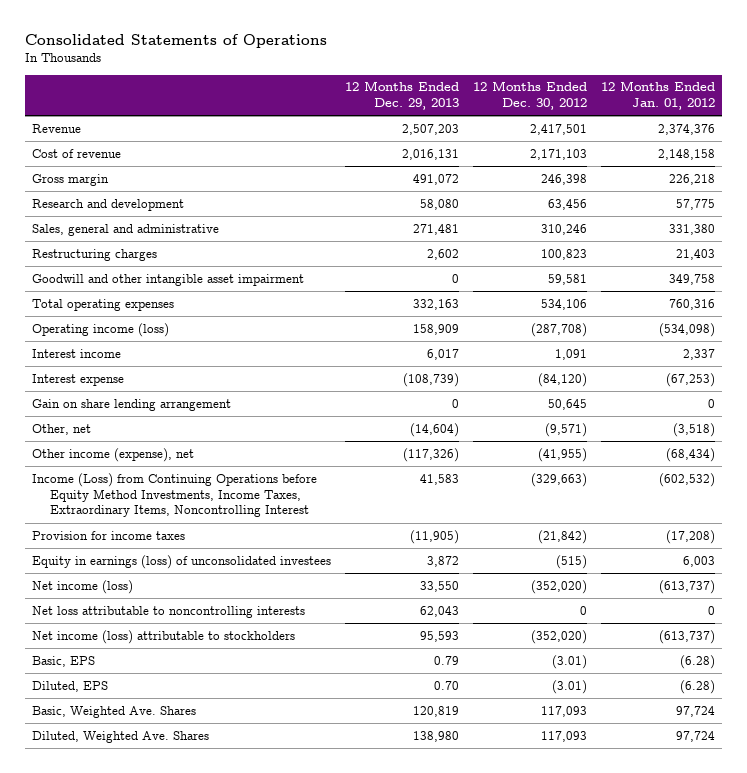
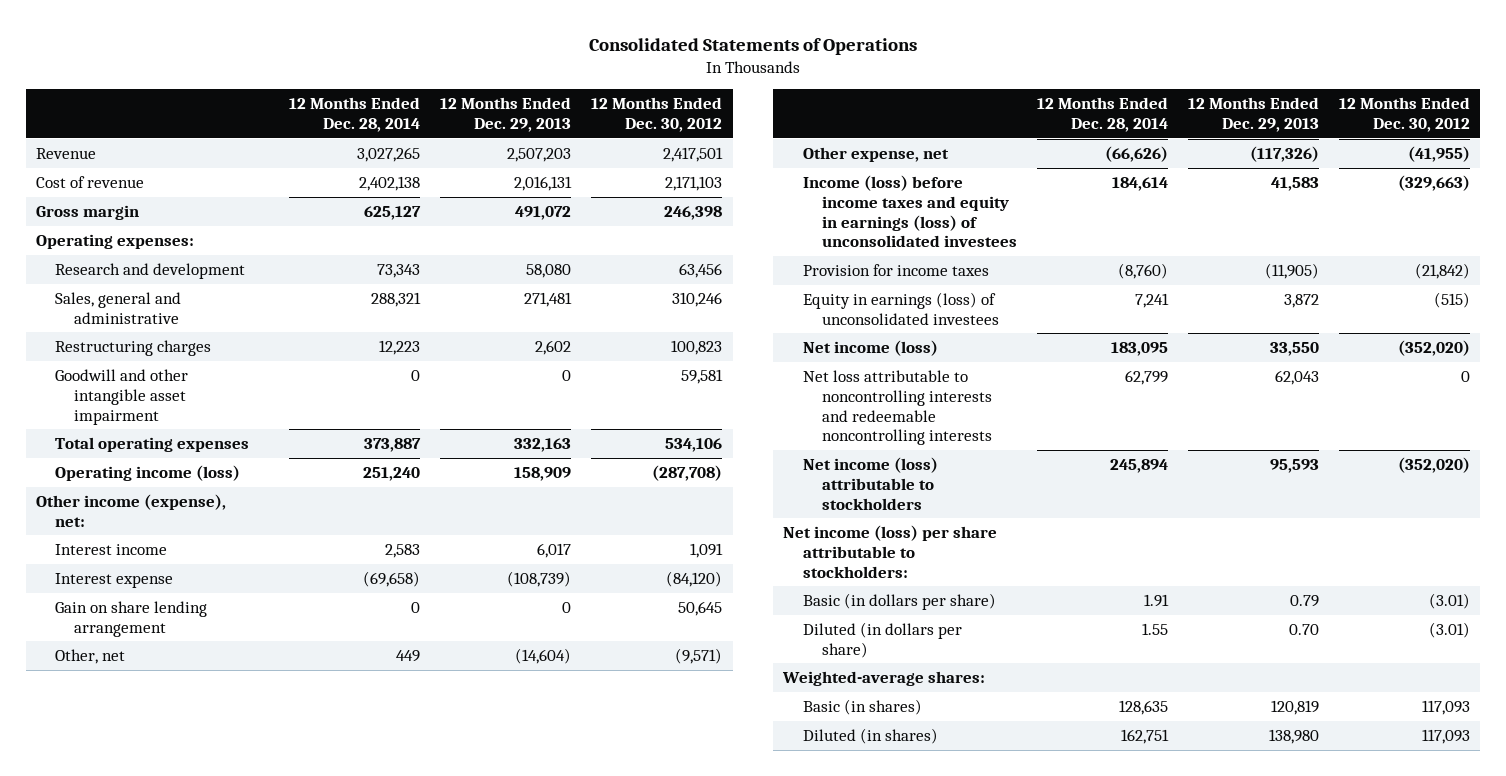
- | 12 Months Ended Dec. 29, 2013 | 12 Months Ended Dec. 30, 2012 | 12 Months Ended Jan. 01, 2012
+ | 12 Months Ended Dec. 28, 2014 | 12 Months Ended Dec. 29, 2013 | 12 Months Ended Dec. 30, 2012
+ Operating expenses:
+ Other income (expense), net:
- Other income (expense), net | (117,326) | (41,955) | (68,434)
- Income (Loss) from Continuing Operations before Equity Method Investments, Income Taxes, Extraordinary Items, Noncontrolling Interest | 41,583 | (329,663) | (602,532)
+ Other expense, net | (66,626) | (117,326) | (41,955)
+ Income (loss) before income taxes and equity in earnings (loss) of unconsolidated investees | 184,614 | 41,583 | (329,663)
- Net loss attributable to noncontrolling interests | 62,043 | 0 | 0
+ Net loss attributable to noncontrolling interests and redeemable noncontrolling interests | 62,799 | 62,043 | 0
- Basic, EPS | 0.79 | (3.01) | (6.28)
- Diluted, EPS | 0.70 | (3.01) | (6.28)
- Basic, Weighted Ave. Shares | 120,819 | 117,093 | 97,724
- Diluted, Weighted Ave. Shares | 138,980 | 117,093 | 97,724
+ Net income (loss) per share attributable to stockholders:
+ Basic (in dollars per share) | 1.91 | 0.79 | (3.01)
+ Diluted (in dollars per share) | 1.55 | 0.70 | (3.01)
+ Weighted-average shares:
+ Basic (in shares) | 128,635 | 120,819 | 117,093
+ Diluted (in shares) | 162,751 | 138,980 | 117,093

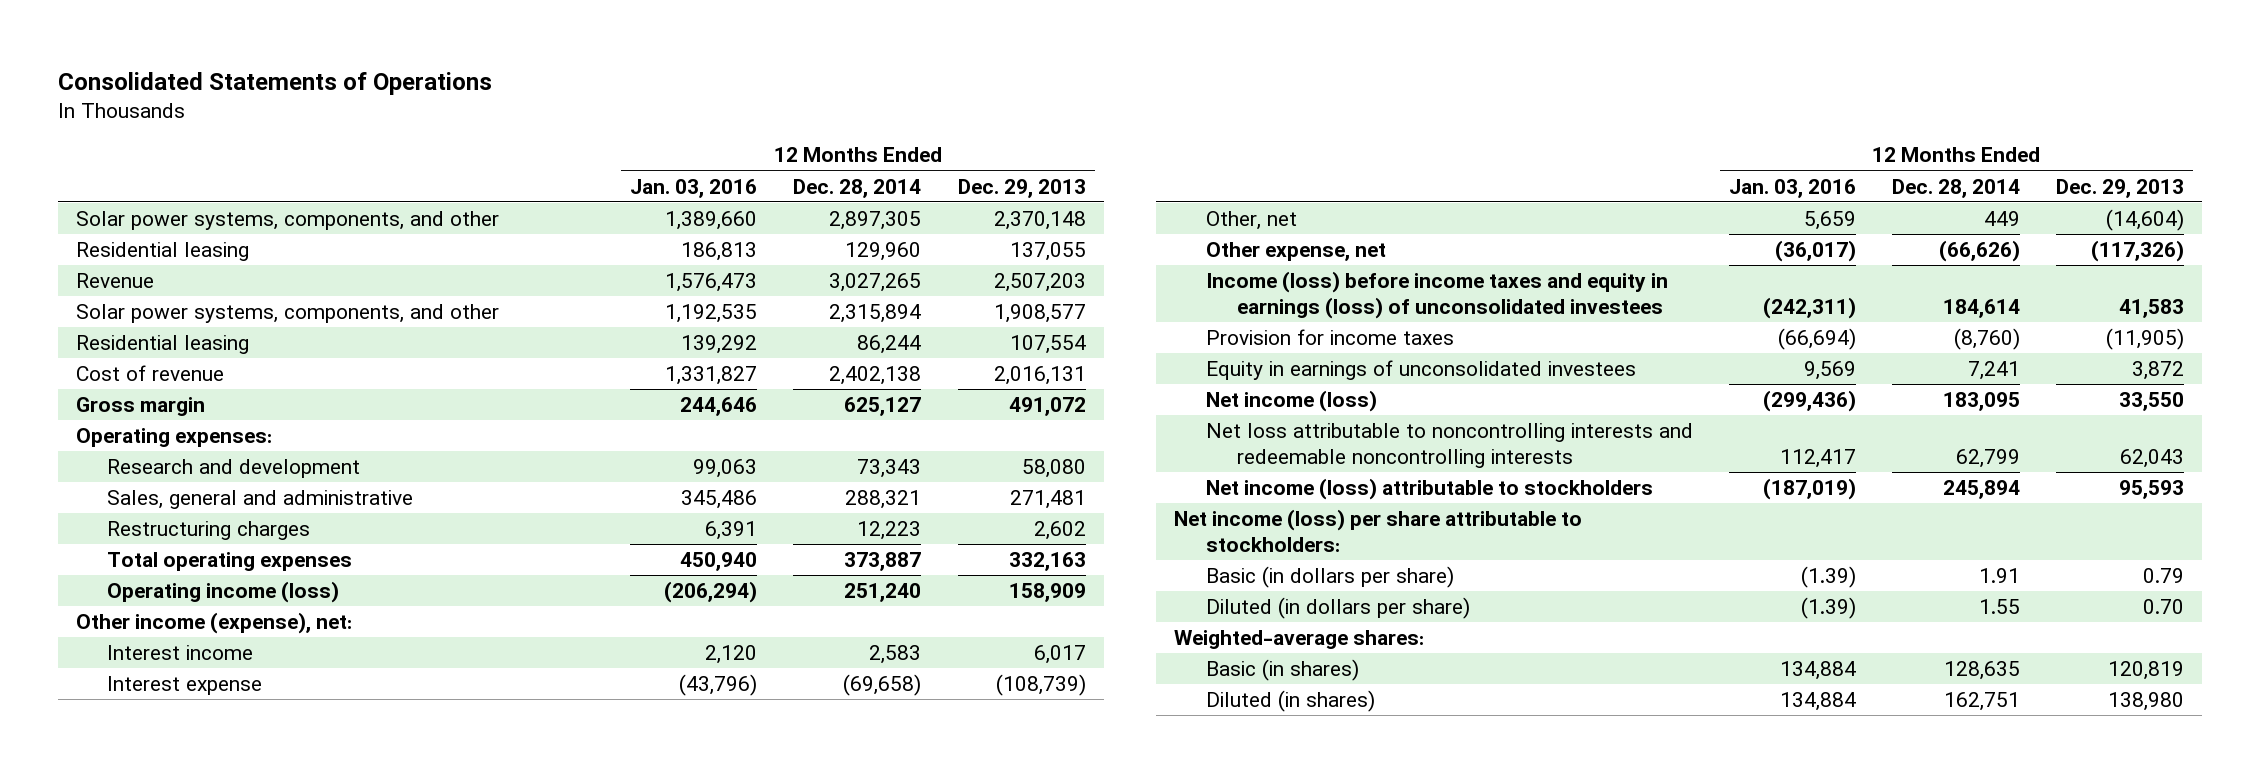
- | 12 Months Ended Dec. 28, 2014 | 12 Months Ended Dec. 29, 2013 | 12 Months Ended Dec. 30, 2012
+ | 12 Months Ended Jan. 03, 2016 | 12 Months Ended Dec. 28, 2014 | 12 Months Ended Dec. 29, 2013
+ Solar power systems, components, and other | 1,389,660 | 2,897,305 | 2,370,148
+ Residential leasing | 186,813 | 129,960 | 137,055
+ Solar power systems, components, and other | 1,192,535 | 2,315,894 | 1,908,577
+ Residential leasing | 139,292 | 86,244 | 107,554
- Goodwill and other intangible asset impairment | 0 | 0 | 59,581
- Gain on share lending arrangement | 0 | 0 | 50,645
- Equity in earnings (loss) of unconsolidated investees | 7,241 | 3,872 | (515)
+ Equity in earnings of unconsolidated investees | 9,569 | 7,241 | 3,872

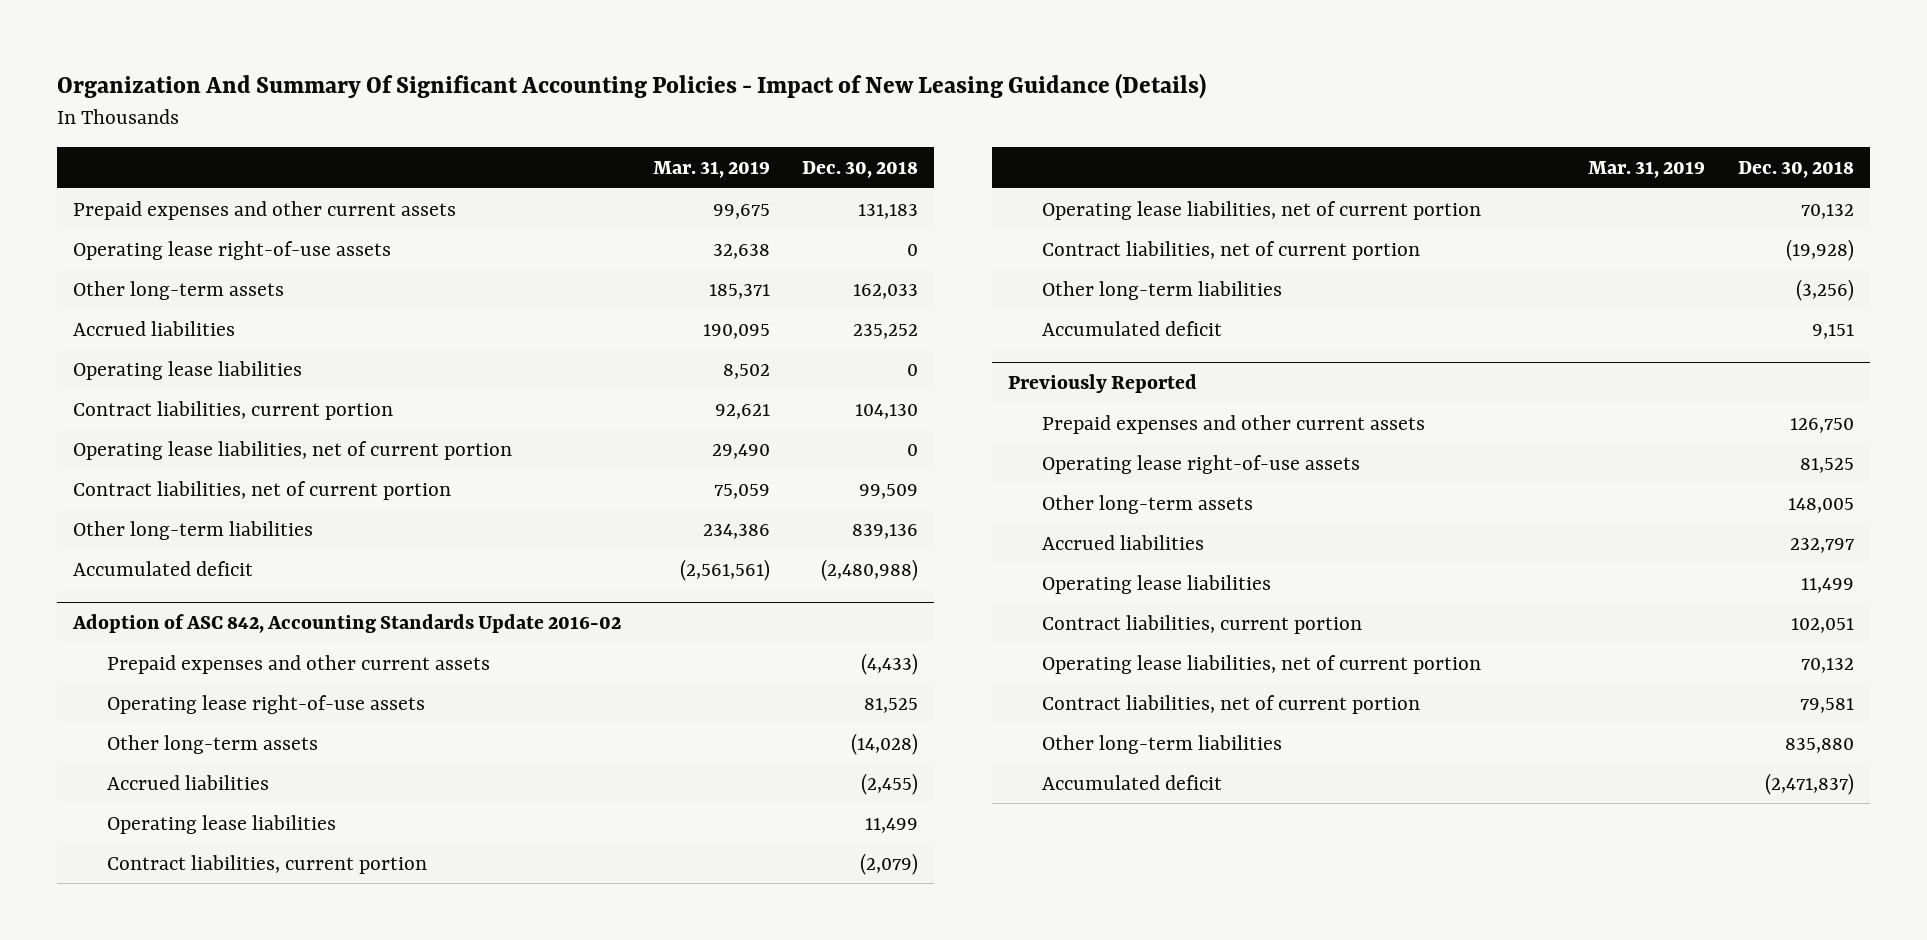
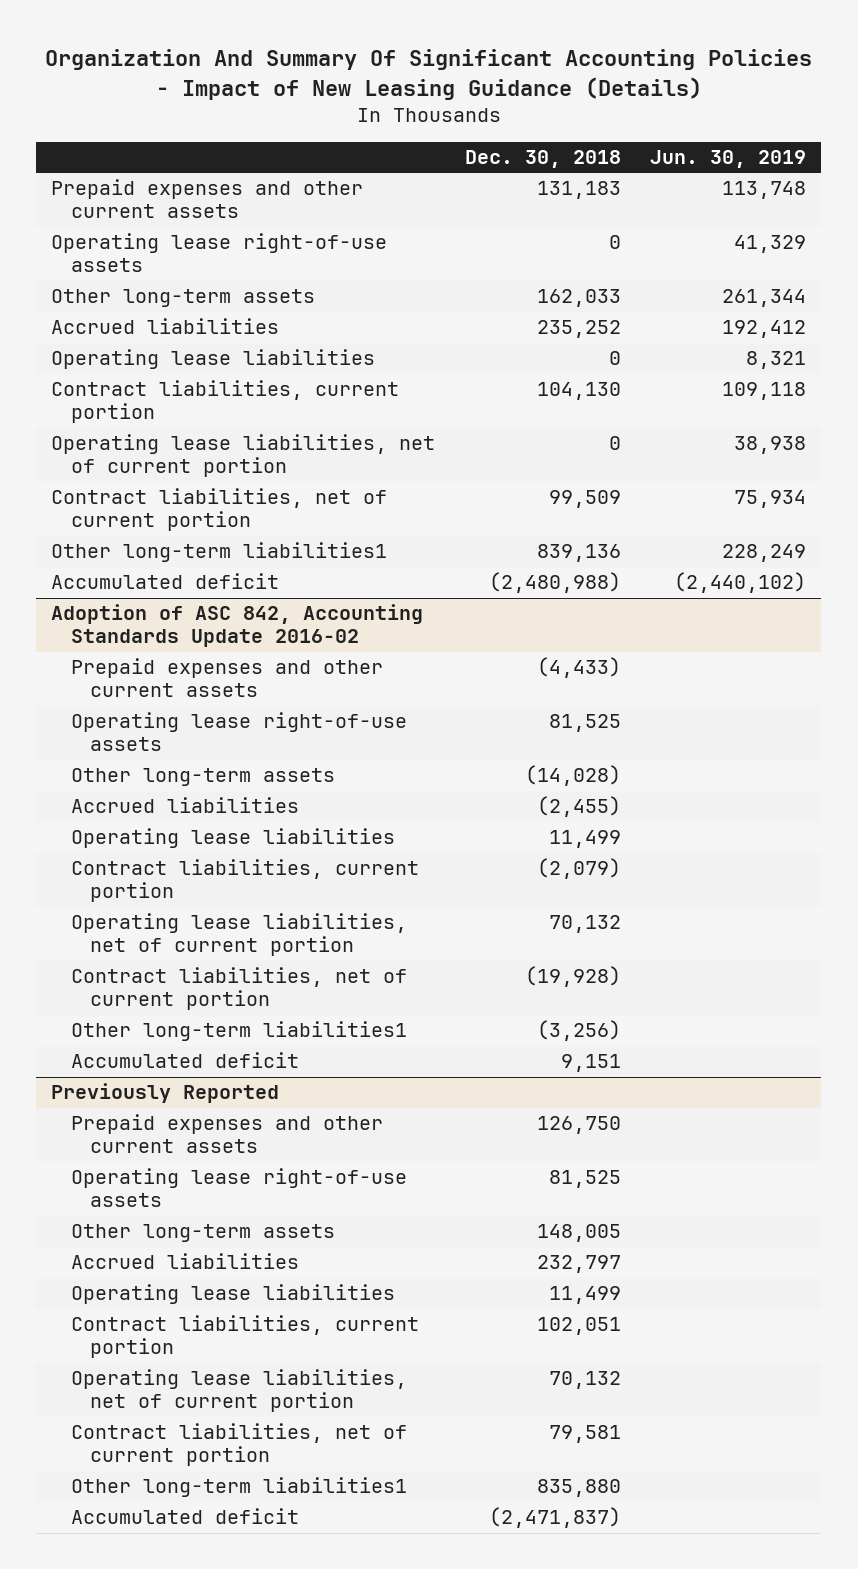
- | Mar. 31, 2019 | Dec. 30, 2018
+ | Dec. 30, 2018 | Jun. 30, 2019
- Other long-term liabilities | 234,386 | 839,136
+ Other long-term liabilities1 | 839,136 | 228,249
@ Adoption of ASC 842, Accounting Standards Update 2016-02
- Other long-term liabilities | | (3,256)
+ Other long-term liabilities1 | (3,256) |
@ Previously Reported
- Other long-term liabilities | | 835,880
+ Other long-term liabilities1 | 835,880 |

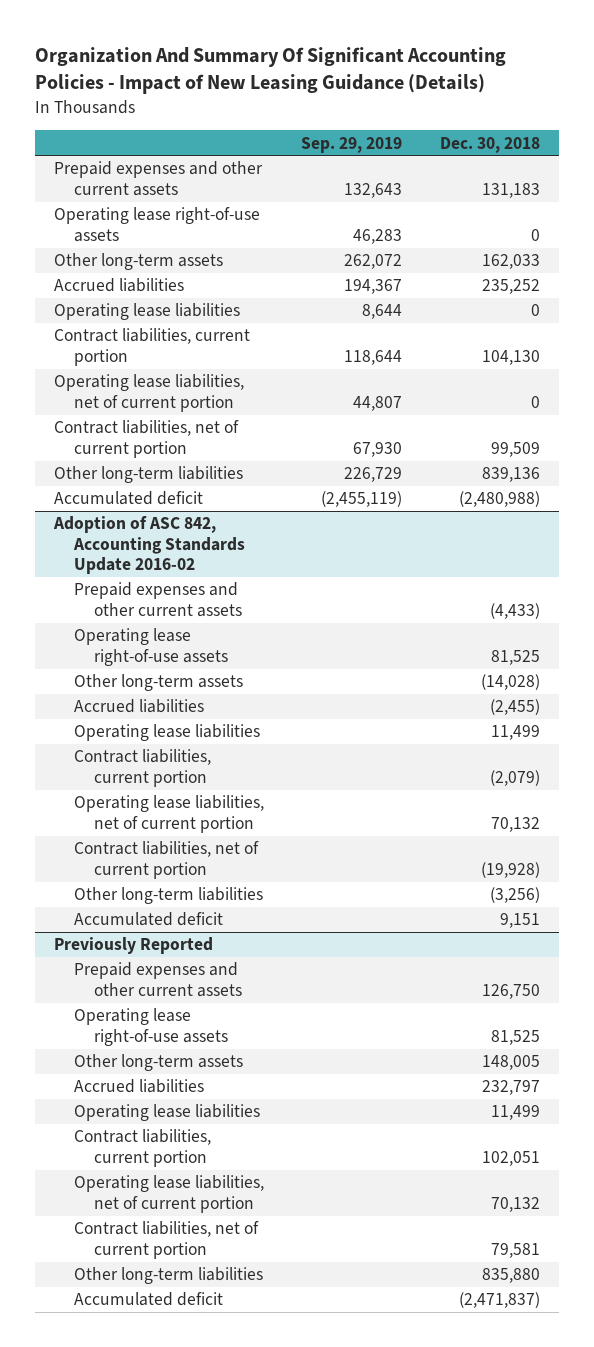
- | Dec. 30, 2018 | Jun. 30, 2019
+ | Sep. 29, 2019 | Dec. 30, 2018
- Other long-term liabilities1 | 839,136 | 228,249
+ Other long-term liabilities | 226,729 | 839,136
@ Adoption of ASC 842, Accounting Standards Update 2016-02
- Other long-term liabilities1 | (3,256) |
+ Other long-term liabilities | | (3,256)
@ Previously Reported
- Other long-term liabilities1 | 835,880 |
+ Other long-term liabilities | | 835,880

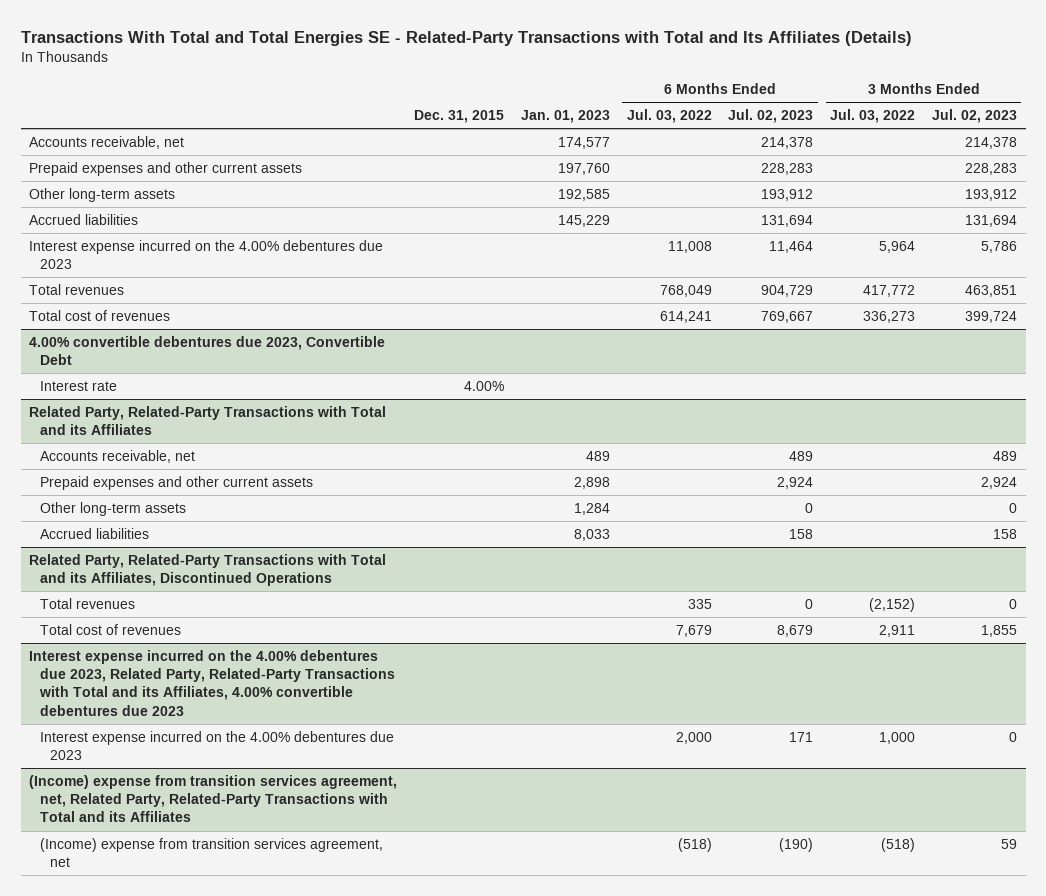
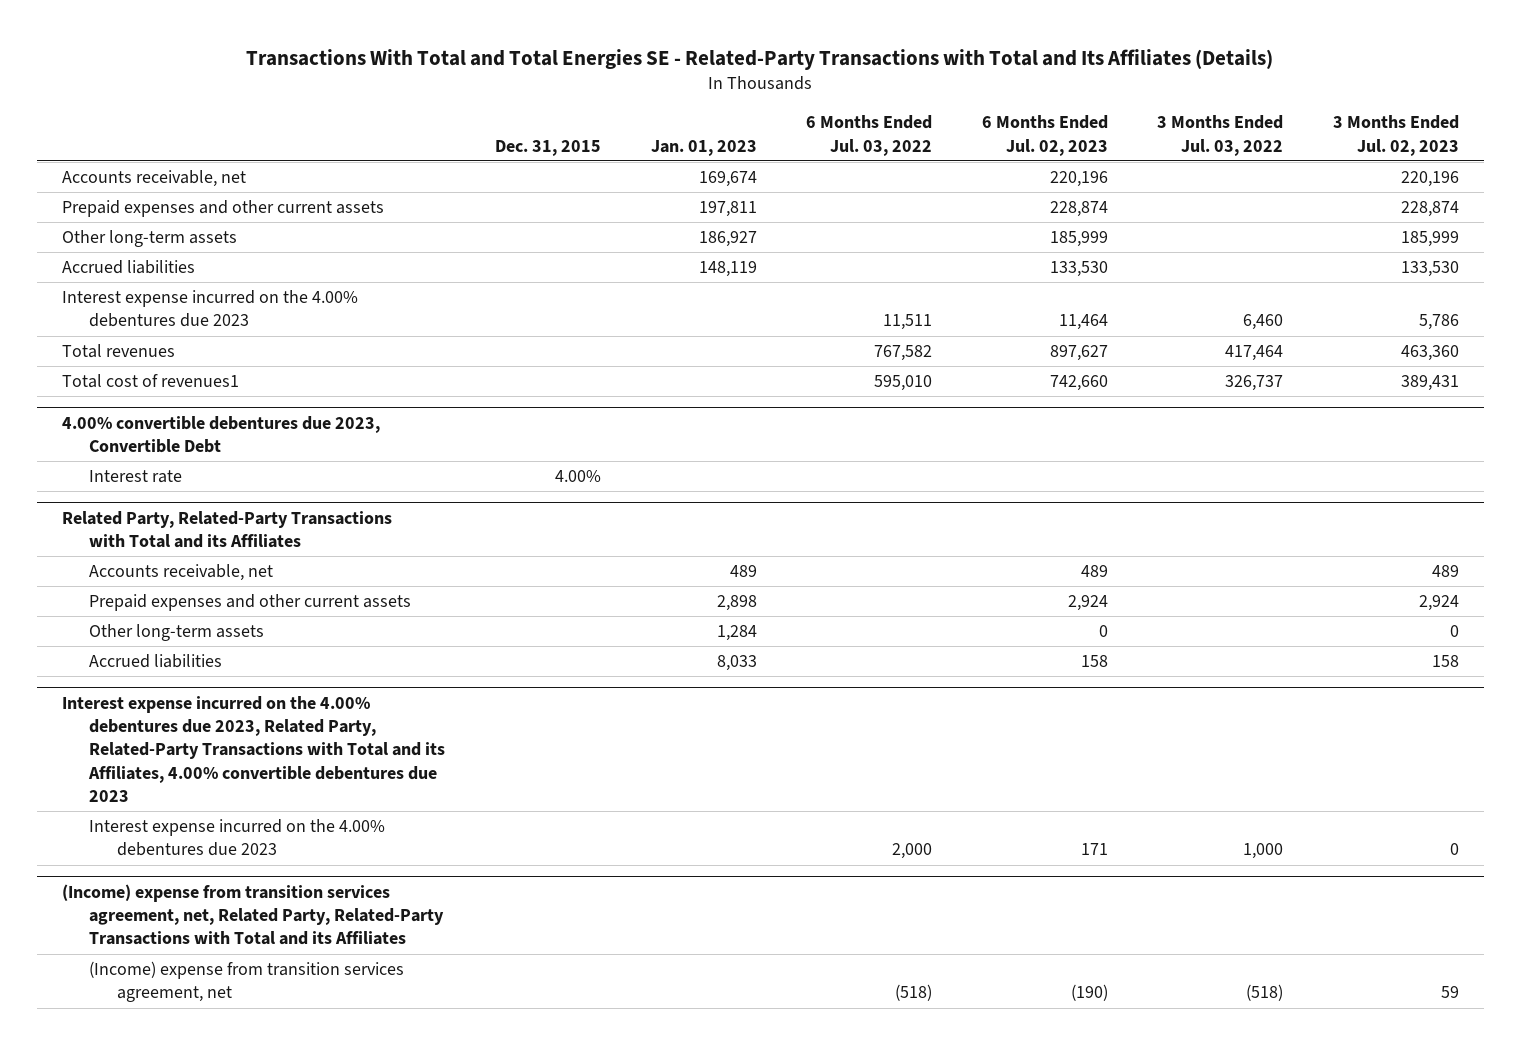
- Accounts receivable, net | | 174,577 | | 214,378 | | 214,378
- Prepaid expenses and other current assets | | 197,760 | | 228,283 | | 228,283
- Other long-term assets | | 192,585 | | 193,912 | | 193,912
- Accrued liabilities | | 145,229 | | 131,694 | | 131,694
- Interest expense incurred on the 4.00% debentures due 2023 | | | 11,008 | 11,464 | 5,964 | 5,786
- Total revenues | | | 768,049 | 904,729 | 417,772 | 463,851
- Total cost of revenues | | | 614,241 | 769,667 | 336,273 | 399,724
+ Accounts receivable, net | | 169,674 | | 220,196 | | 220,196
+ Prepaid expenses and other current assets | | 197,811 | | 228,874 | | 228,874
+ Other long-term assets | | 186,927 | | 185,999 | | 185,999
+ Accrued liabilities | | 148,119 | | 133,530 | | 133,530
+ Interest expense incurred on the 4.00% debentures due 2023 | | | 11,511 | 11,464 | 6,460 | 5,786
+ Total revenues | | | 767,582 | 897,627 | 417,464 | 463,360
+ Total cost of revenues1 | | | 595,010 | 742,660 | 326,737 | 389,431
- Related Party, Related-Party Transactions with Total and its Affiliates, Discontinued Operations
- Total revenues | | | 335 | 0 | (2,152) | 0
- Total cost of revenues | | | 7,679 | 8,679 | 2,911 | 1,855

